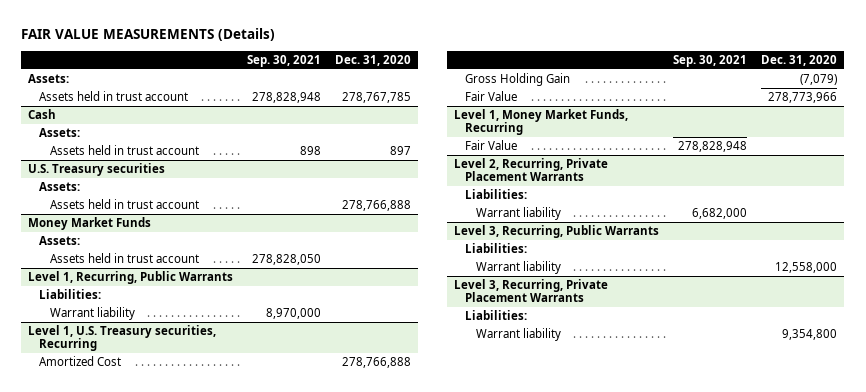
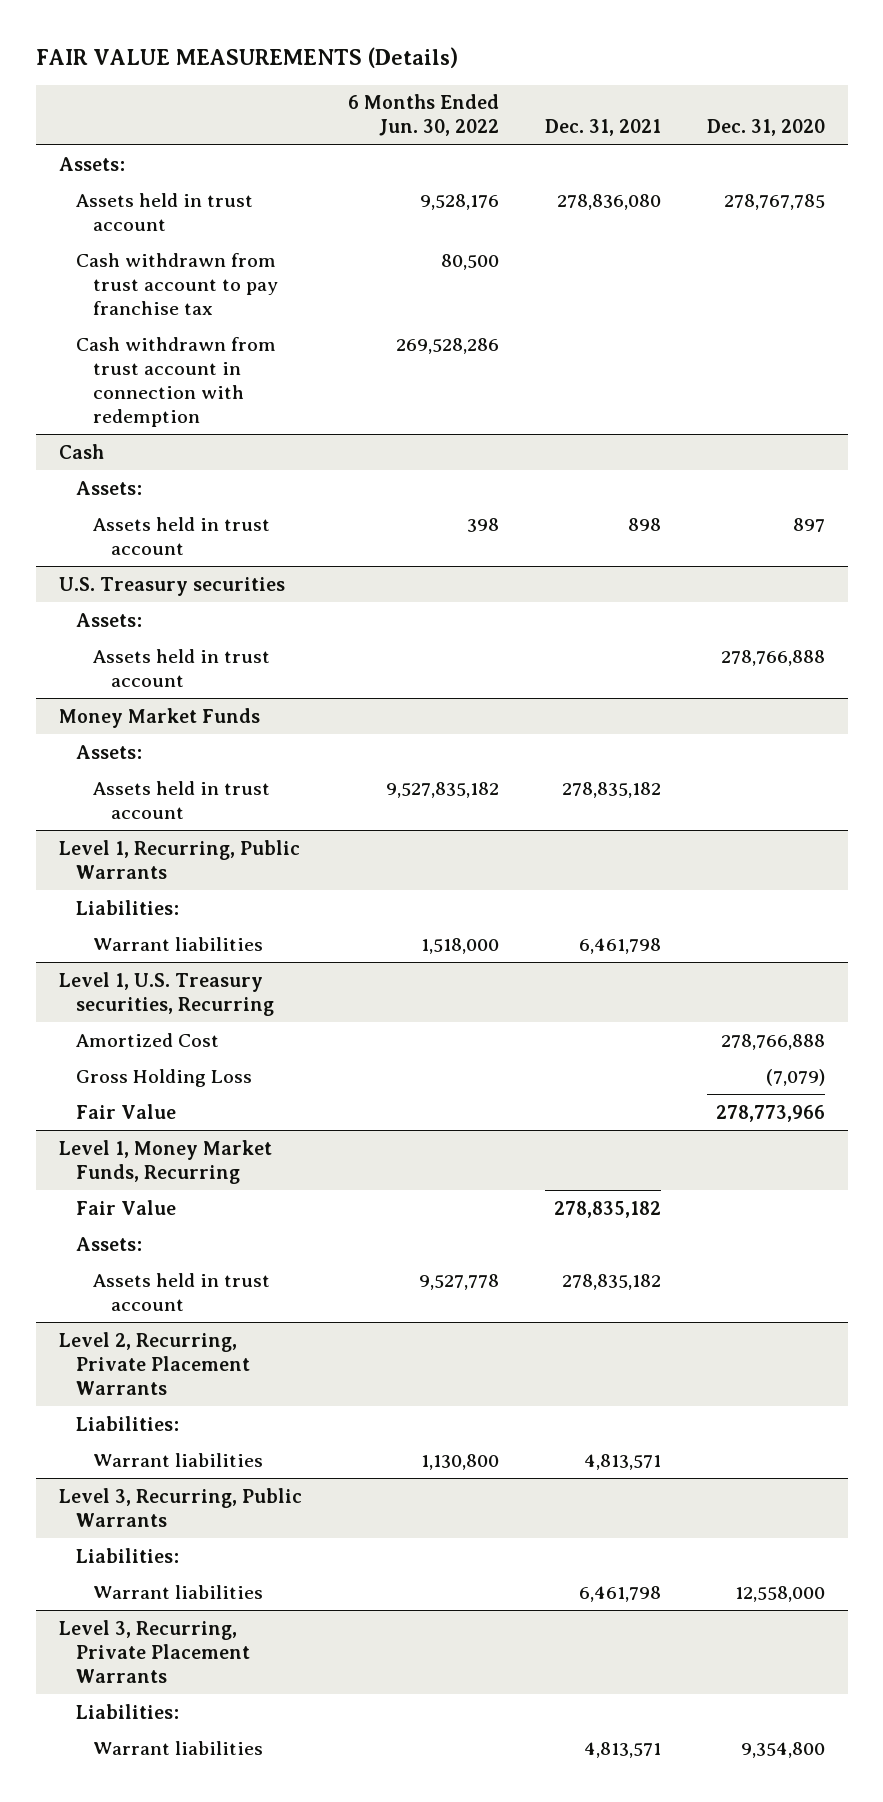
- | Sep. 30, 2021 | Dec. 31, 2020
+ | 6 Months Ended Jun. 30, 2022 | Dec. 31, 2021 | Dec. 31, 2020
+ Cash withdrawn from trust account to pay franchise tax | 80,500 | |
+ Cash withdrawn from trust account in connection with redemption | 269,528,286 | |
@ Level 1, Recurring, Public Warrants
- Warrant liability | 8,970,000 |
+ Warrant liabilities | 1,518,000 | 6,461,798 |
@ Level 1, U.S. Treasury securities, Recurring
- Gross Holding Gain | | (7,079)
+ Gross Holding Loss | | | (7,079)
@ Level 1, Money Market Funds, Recurring
+ Assets:
+ Assets held in trust account | 9,527,778 | 278,835,182 |
@ Level 2, Recurring, Private Placement Warrants
- Warrant liability | 6,682,000 |
+ Warrant liabilities | 1,130,800 | 4,813,571 |
@ Level 3, Recurring, Public Warrants
- Warrant liability | | 12,558,000
+ Warrant liabilities | | 6,461,798 | 12,558,000
@ Level 3, Recurring, Private Placement Warrants
- Warrant liability | | 9,354,800
+ Warrant liabilities | | 4,813,571 | 9,354,800

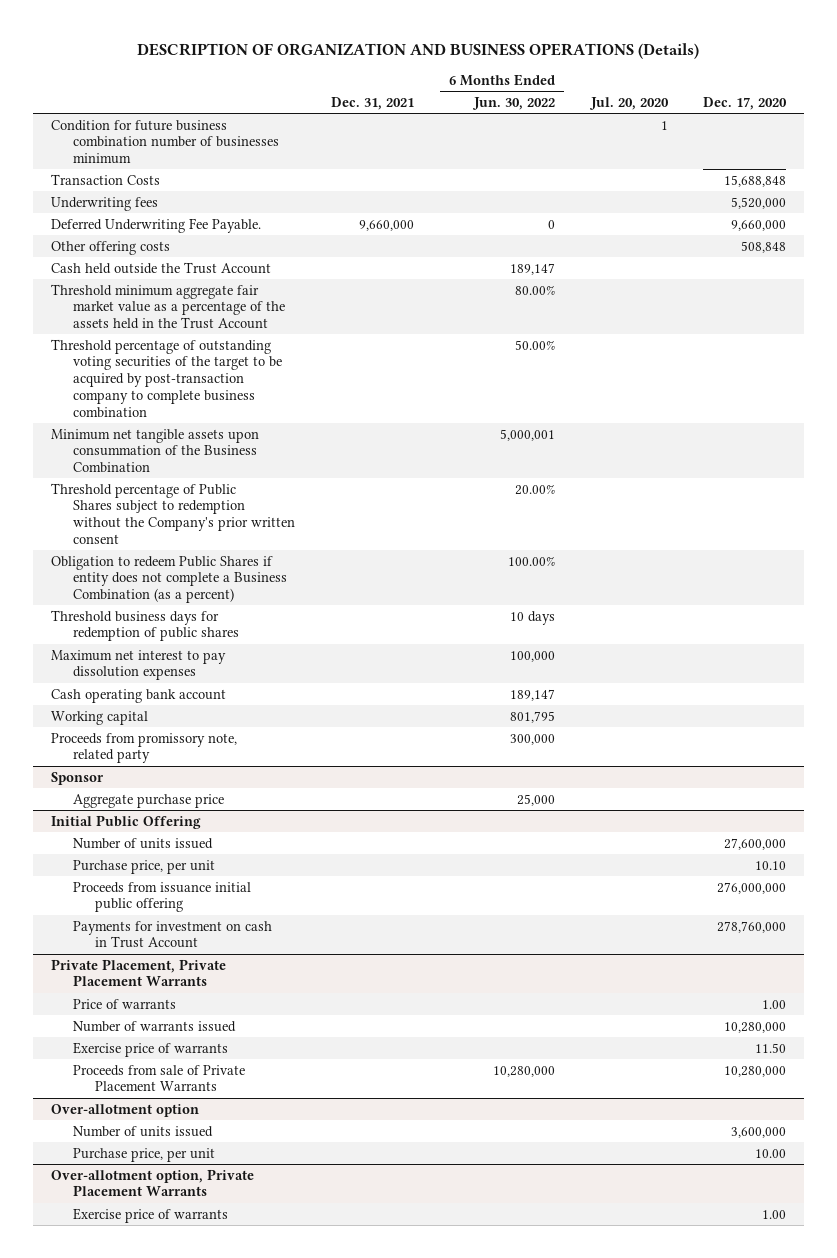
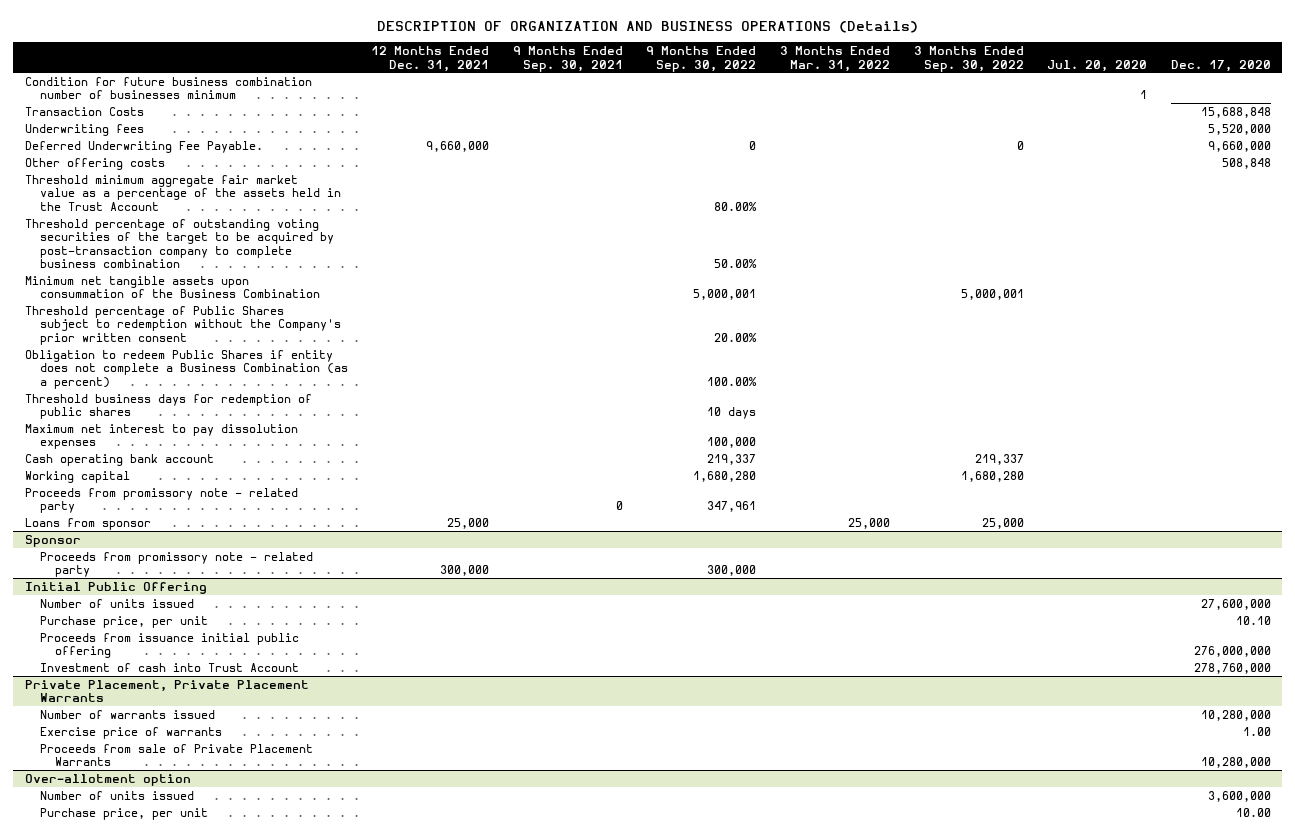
- | Dec. 31, 2021 | 6 Months Ended Jun. 30, 2022 | Jul. 20, 2020 | Dec. 17, 2020
+ | 12 Months Ended Dec. 31, 2021 | 9 Months Ended Sep. 30, 2021 | 9 Months Ended Sep. 30, 2022 | 3 Months Ended Mar. 31, 2022 | 3 Months Ended Sep. 30, 2022 | Jul. 20, 2020 | Dec. 17, 2020
- Cash held outside the Trust Account | | 189,147 | |
- Proceeds from promissory note, related party | | 300,000 | |
+ Proceeds from promissory note - related party | | 0 | 347,961 | | | |
+ Loans from sponsor | 25,000 | | | 25,000 | 25,000 | |
@ Sponsor
- Aggregate purchase price | | 25,000 | |
+ Proceeds from promissory note - related party | 300,000 | | 300,000 | | | |
@ Initial Public Offering
- Payments for investment on cash in Trust Account | | | | 278,760,000
+ Investment of cash into Trust Account | | | | | | | 278,760,000
@ Private Placement, Private Placement Warrants
- Price of warrants | | | | 1.00
- Exercise price of warrants | | | | 11.50
+ Exercise price of warrants | | | | | | | 1.00
- Over-allotment option, Private Placement Warrants
- Exercise price of warrants | | | | 1.00

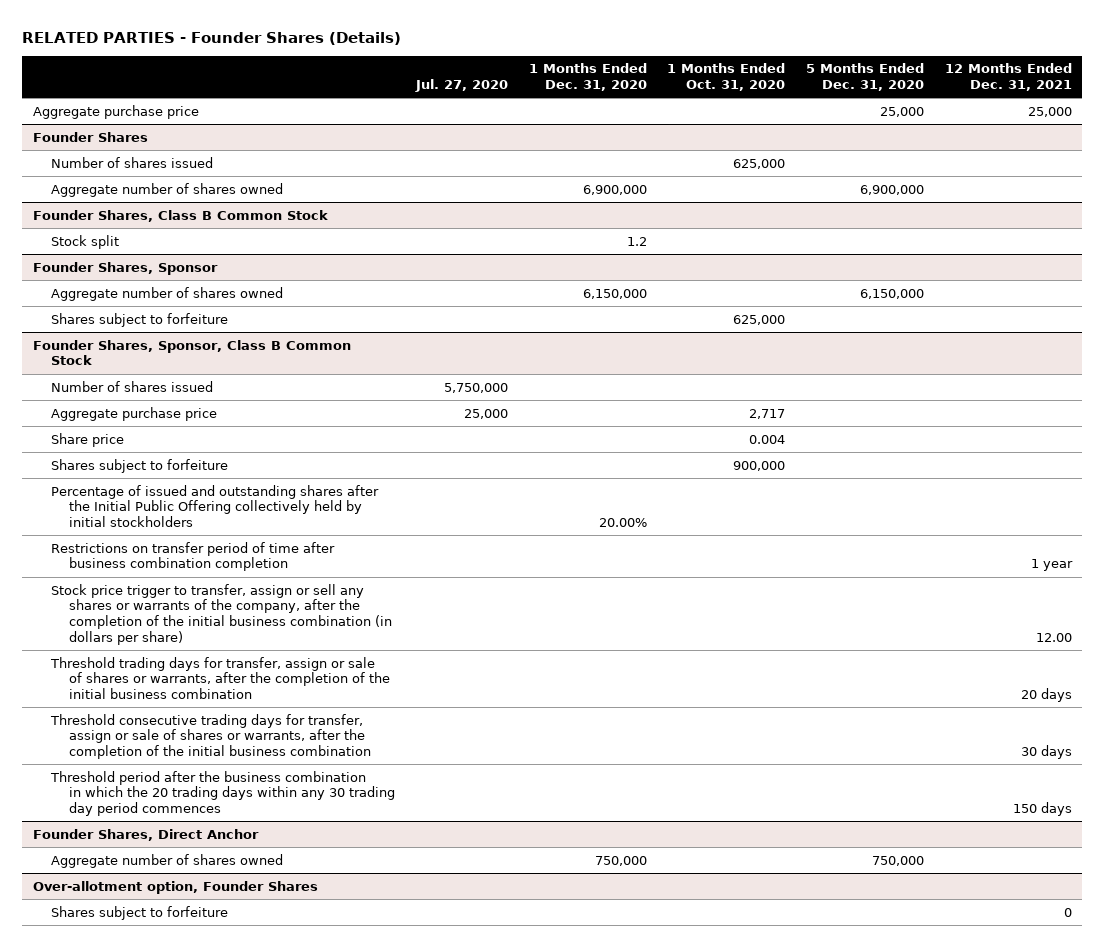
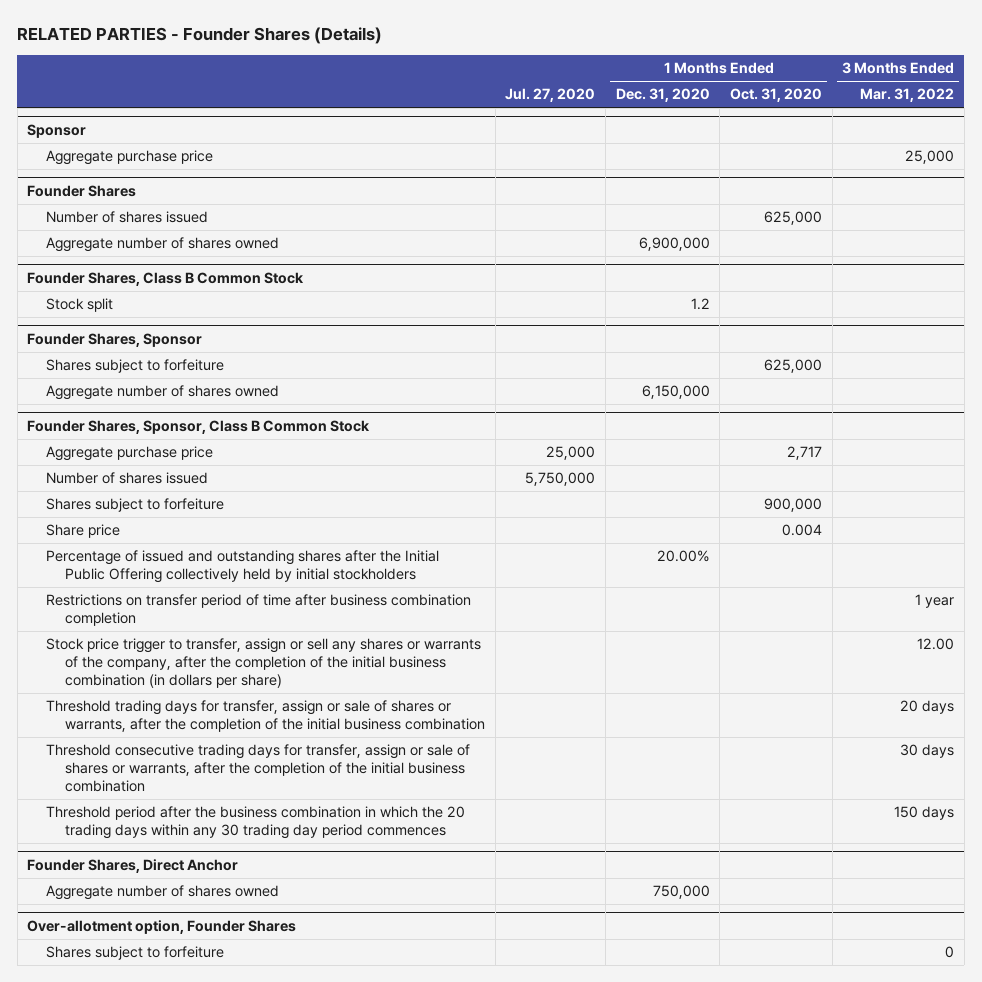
- | Jul. 27, 2020 | 1 Months Ended Dec. 31, 2020 | 1 Months Ended Oct. 31, 2020 | 5 Months Ended Dec. 31, 2020 | 12 Months Ended Dec. 31, 2021
+ | Jul. 27, 2020 | 1 Months Ended Dec. 31, 2020 | 1 Months Ended Oct. 31, 2020 | 3 Months Ended Mar. 31, 2022
- Aggregate purchase price | | | | 25,000 | 25,000
+ Sponsor
+ Aggregate purchase price | | | | 25,000
@ Founder Shares, Sponsor
moved down: Aggregate number of shares owned | | 6,150,000 | |
@ Founder Shares, Sponsor, Class B Common Stock
moved down: Number of shares issued | 5,750,000 | | |
moved down: Share price | | | 0.004 |

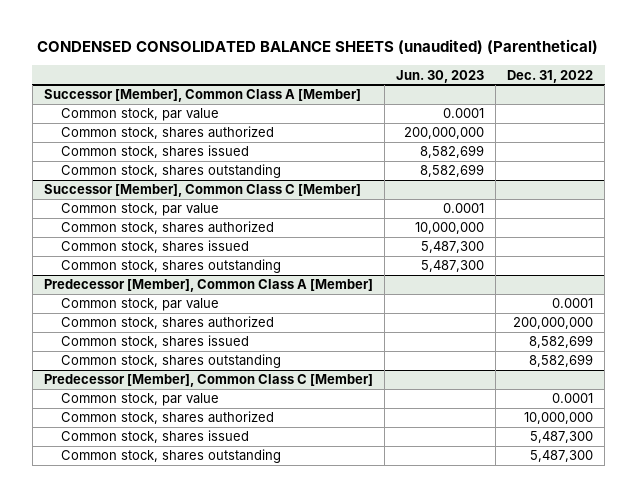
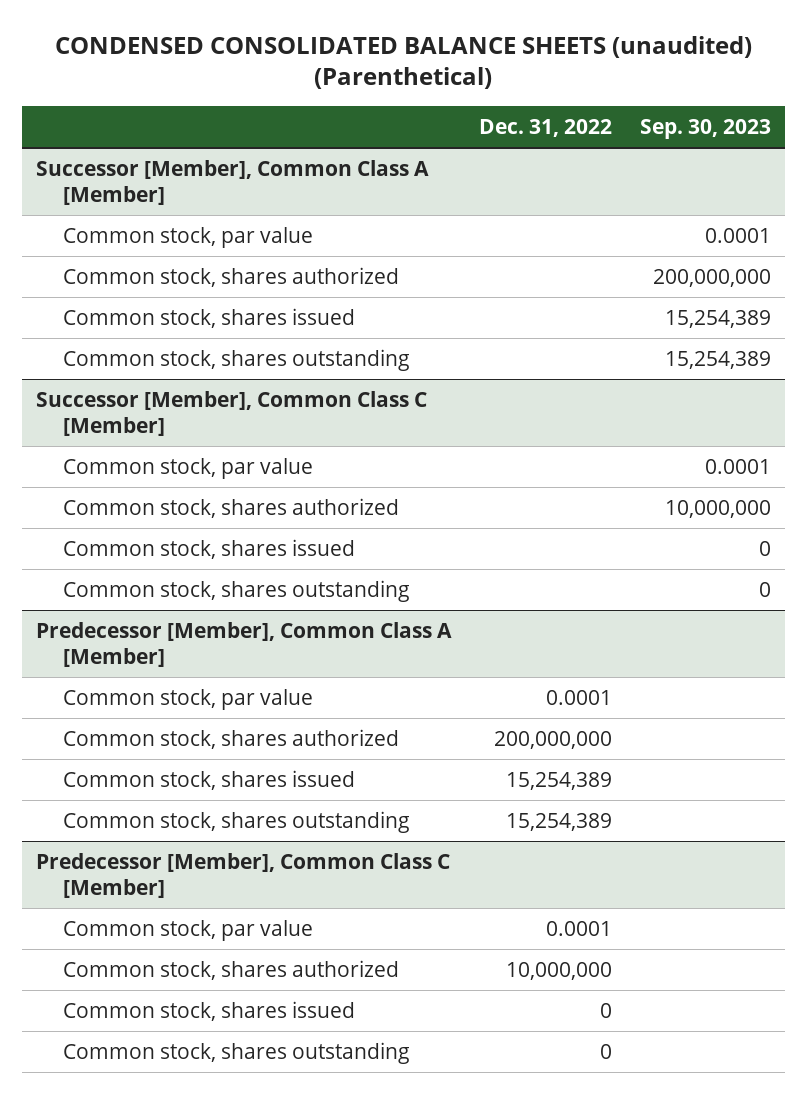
- | Jun. 30, 2023 | Dec. 31, 2022
+ | Dec. 31, 2022 | Sep. 30, 2023
@ Predecessor [Member], Common Class A [Member]
- Common stock, shares issued | | 8,582,699
- Common stock, shares outstanding | | 8,582,699
+ Common stock, shares issued | 15,254,389 |
+ Common stock, shares outstanding | 15,254,389 |
@ Predecessor [Member], Common Class C [Member]
- Common stock, shares issued | | 5,487,300
- Common stock, shares outstanding | | 5,487,300
+ Common stock, shares issued | 0 |
+ Common stock, shares outstanding | 0 |

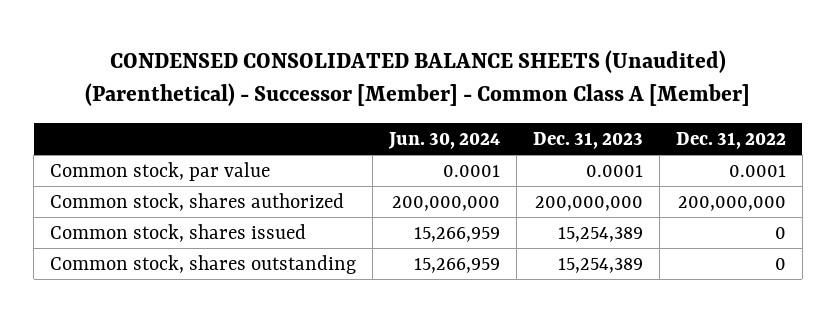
- CONDENSED CONSOLIDATED BALANCE SHEETS (unaudited) (Parenthetical)
+ CONDENSED CONSOLIDATED BALANCE SHEETS (Unaudited) (Parenthetical) - Successor [Member] - Common Class A [Member]
- | Dec. 31, 2022 | Sep. 30, 2023
+ | Jun. 30, 2024 | Dec. 31, 2023 | Dec. 31, 2022
- Successor [Member], Common Class A [Member]
- Common stock, par value | | 0.0001
- Common stock, shares authorized | | 200,000,000
- Common stock, shares issued | | 15,254,389
- Common stock, shares outstanding | | 15,254,389
- Successor [Member], Common Class C [Member]
- Common stock, par value | | 0.0001
- Common stock, shares authorized | | 10,000,000
- Common stock, shares issued | | 0
- Common stock, shares outstanding | | 0
- Predecessor [Member], Common Class A [Member]
- Common stock, shares issued | 15,254,389 |
- Common stock, shares outstanding | 15,254,389 |
- Predecessor [Member], Common Class C [Member]
- Common stock, par value | 0.0001 |
- Common stock, shares authorized | 10,000,000 |
- Common stock, shares issued | 0 |
- Common stock, shares outstanding | 0 |
+ Common stock, shares issued | 15,266,959 | 15,254,389 | 0
+ Common stock, shares outstanding | 15,266,959 | 15,254,389 | 0

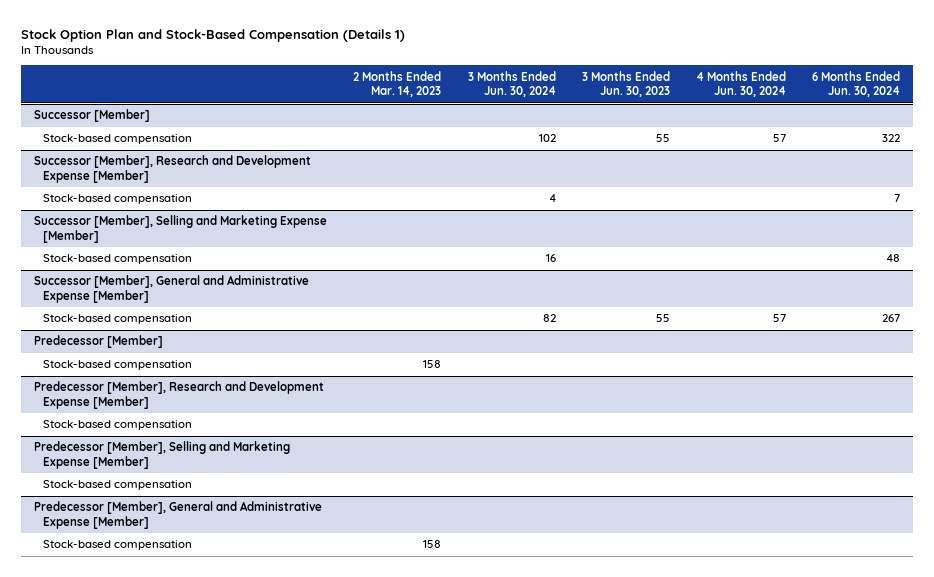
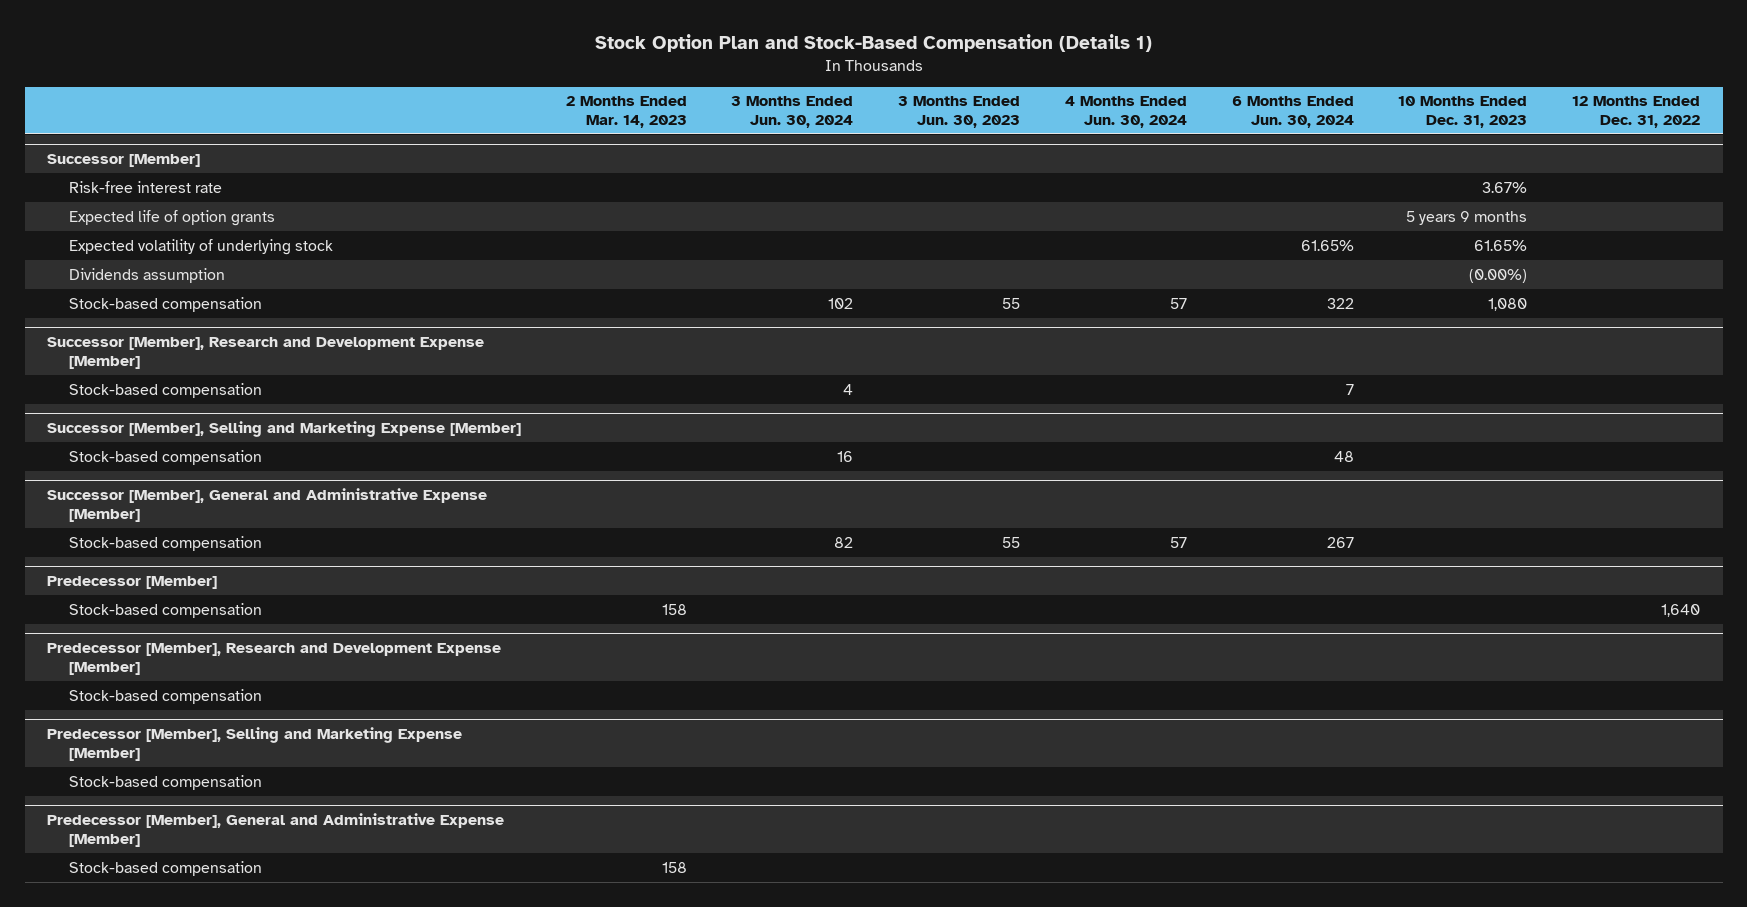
- | 2 Months Ended Mar. 14, 2023 | 3 Months Ended Jun. 30, 2024 | 3 Months Ended Jun. 30, 2023 | 4 Months Ended Jun. 30, 2024 | 6 Months Ended Jun. 30, 2024
+ | 2 Months Ended Mar. 14, 2023 | 3 Months Ended Jun. 30, 2024 | 3 Months Ended Jun. 30, 2023 | 4 Months Ended Jun. 30, 2024 | 6 Months Ended Jun. 30, 2024 | 10 Months Ended Dec. 31, 2023 | 12 Months Ended Dec. 31, 2022
@ Successor [Member]
+ Risk-free interest rate | | | | | | 3.67% |
+ Expected life of option grants | | | | | | 5 years 9 months |
+ Expected volatility of underlying stock | | | | | 61.65% | 61.65% |
+ Dividends assumption | | | | | | (0.00%) |

